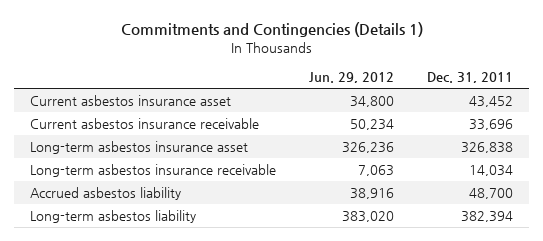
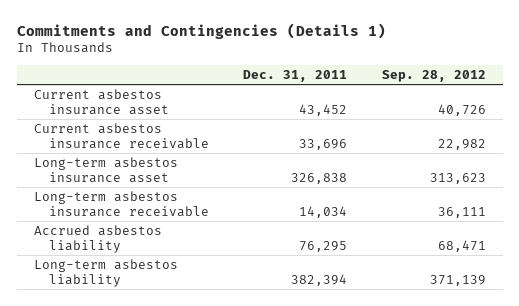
- | Jun. 29, 2012 | Dec. 31, 2011
+ | Dec. 31, 2011 | Sep. 28, 2012
- Accrued asbestos liability | 38,916 | 48,700
+ Accrued asbestos liability | 76,295 | 68,471

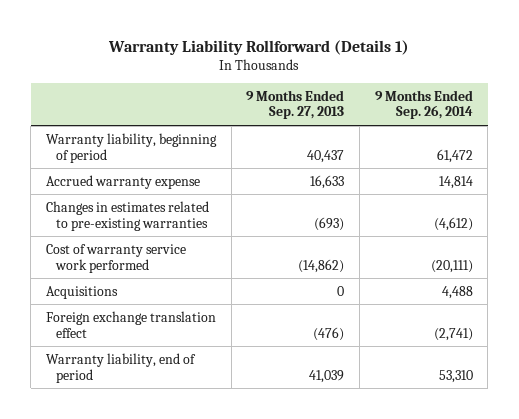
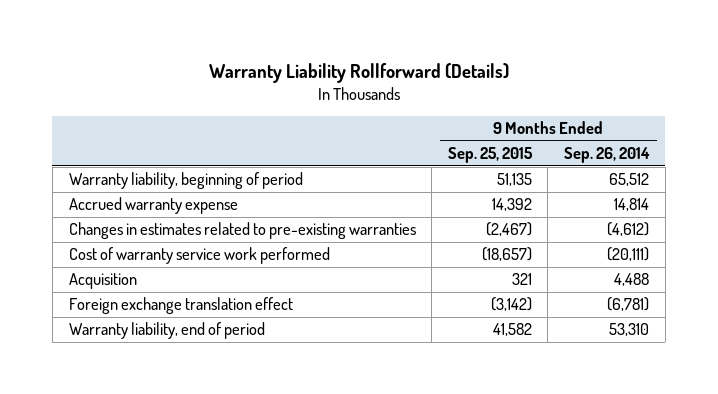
- Warranty Liability Rollforward (Details 1)
+ Warranty Liability Rollforward (Details)
- | 9 Months Ended Sep. 27, 2013 | 9 Months Ended Sep. 26, 2014
+ | 9 Months Ended Sep. 25, 2015 | 9 Months Ended Sep. 26, 2014
- Warranty liability, beginning of period | 40,437 | 61,472
+ Warranty liability, beginning of period | 51,135 | 65,512
- Acquisitions | 0 | 4,488
- Foreign exchange translation effect | (476) | (2,741)
+ Acquisition | 321 | 4,488
+ Foreign exchange translation effect | (3,142) | (6,781)

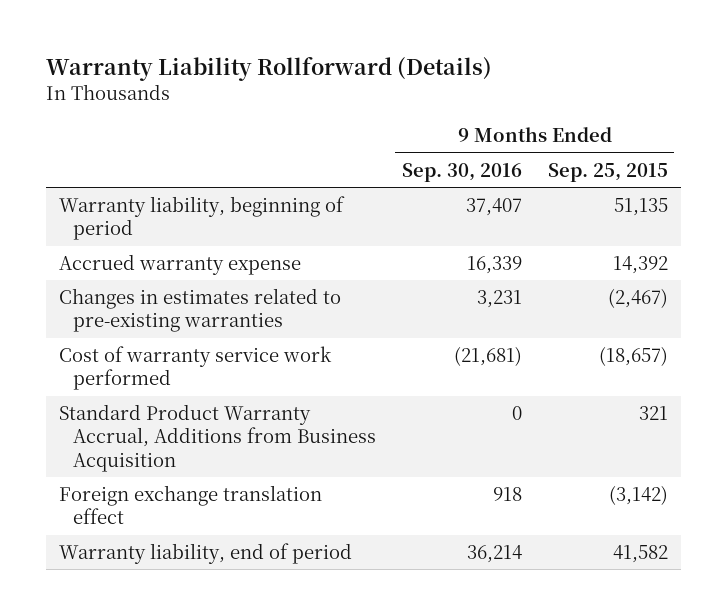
- | 9 Months Ended Sep. 25, 2015 | 9 Months Ended Sep. 26, 2014
+ | 9 Months Ended Sep. 30, 2016 | 9 Months Ended Sep. 25, 2015
- Acquisition | 321 | 4,488
+ Standard Product Warranty Accrual, Additions from Business Acquisition | 0 | 321

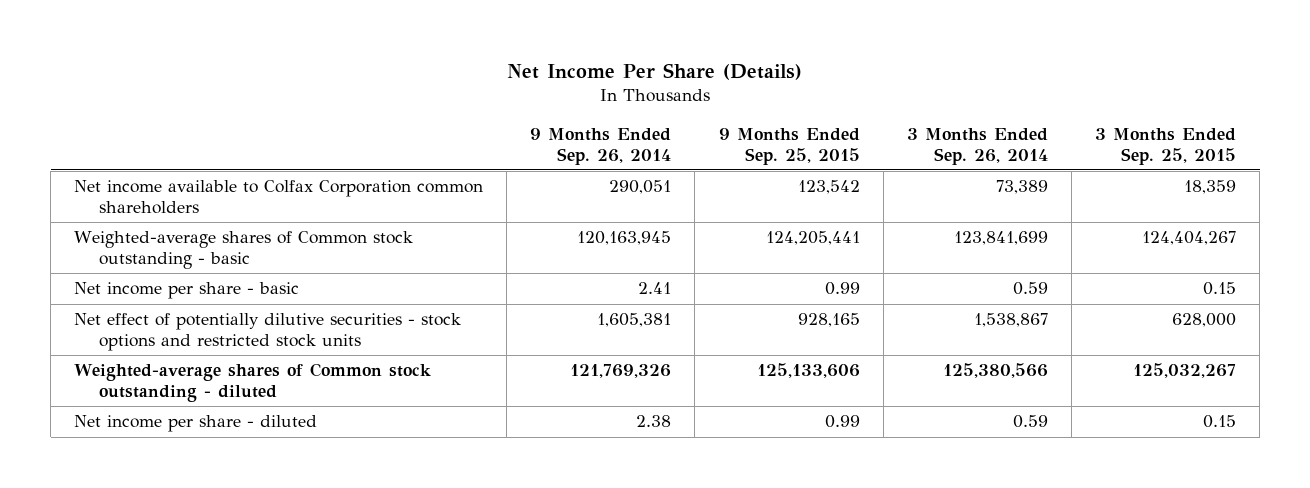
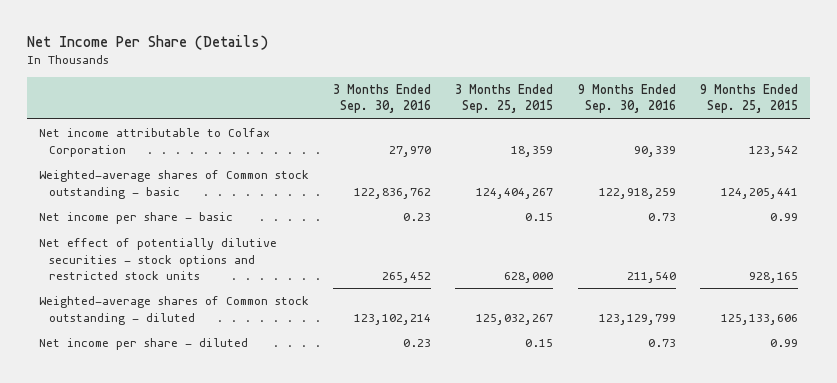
- | 9 Months Ended Sep. 26, 2014 | 9 Months Ended Sep. 25, 2015 | 3 Months Ended Sep. 26, 2014 | 3 Months Ended Sep. 25, 2015
+ | 3 Months Ended Sep. 30, 2016 | 3 Months Ended Sep. 25, 2015 | 9 Months Ended Sep. 30, 2016 | 9 Months Ended Sep. 25, 2015
- Net income available to Colfax Corporation common shareholders | 290,051 | 123,542 | 73,389 | 18,359
+ Net income attributable to Colfax Corporation | 27,970 | 18,359 | 90,339 | 123,542

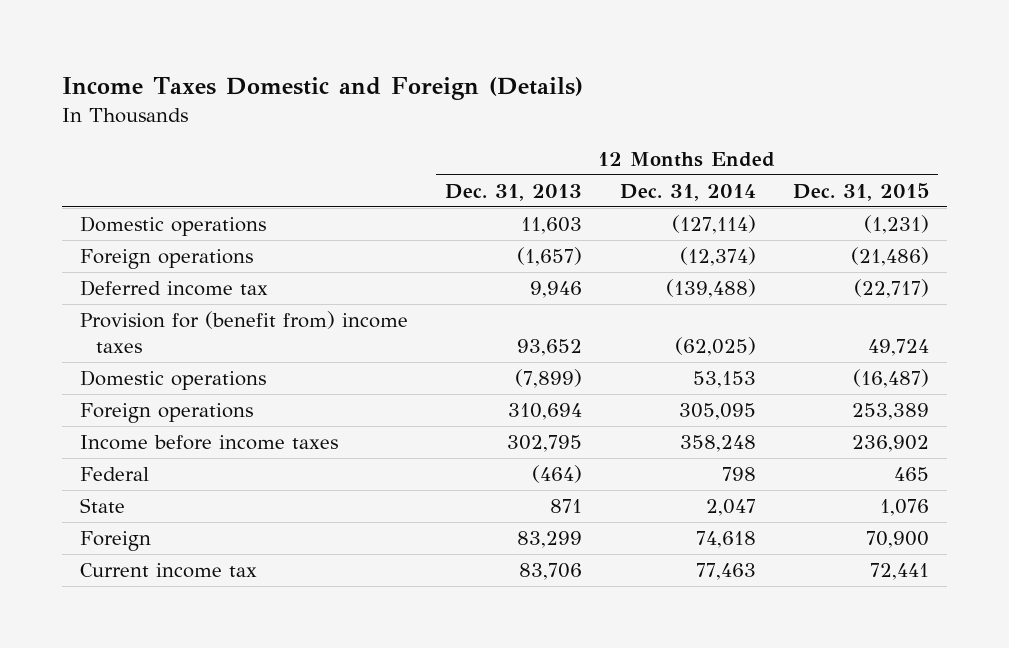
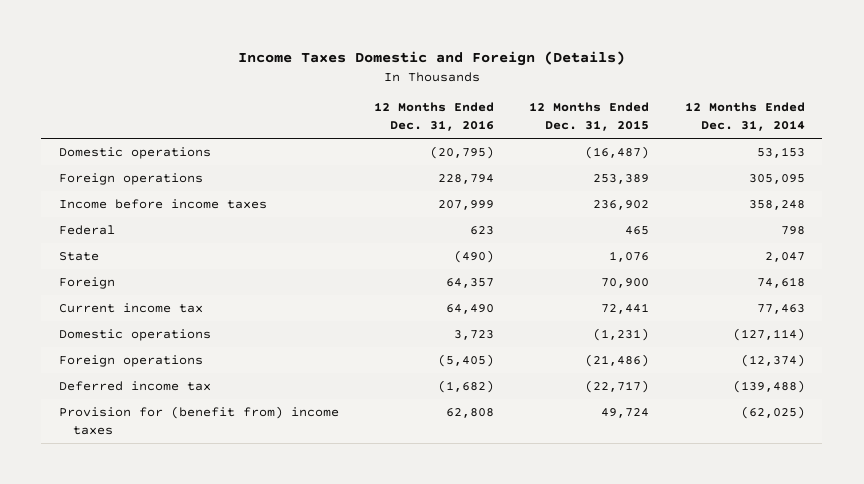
- | 12 Months Ended Dec. 31, 2013 | 12 Months Ended Dec. 31, 2014 | 12 Months Ended Dec. 31, 2015
+ | 12 Months Ended Dec. 31, 2016 | 12 Months Ended Dec. 31, 2015 | 12 Months Ended Dec. 31, 2014
moved down: Domestic operations | 3,723 | (1,231) | (127,114)
moved down: Foreign operations | (5,405) | (21,486) | (12,374)
moved down: Deferred income tax | (1,682) | (22,717) | (139,488)
moved down: Provision for (benefit from) income taxes | 62,808 | 49,724 | (62,025)

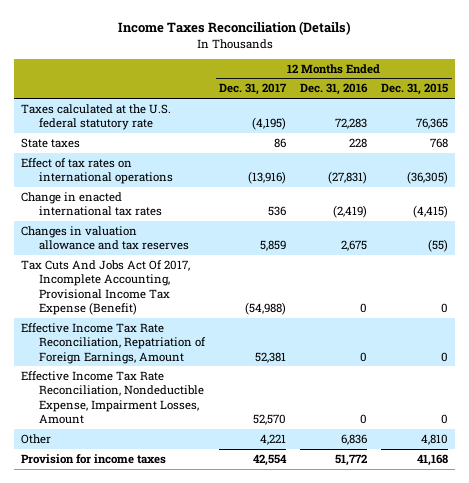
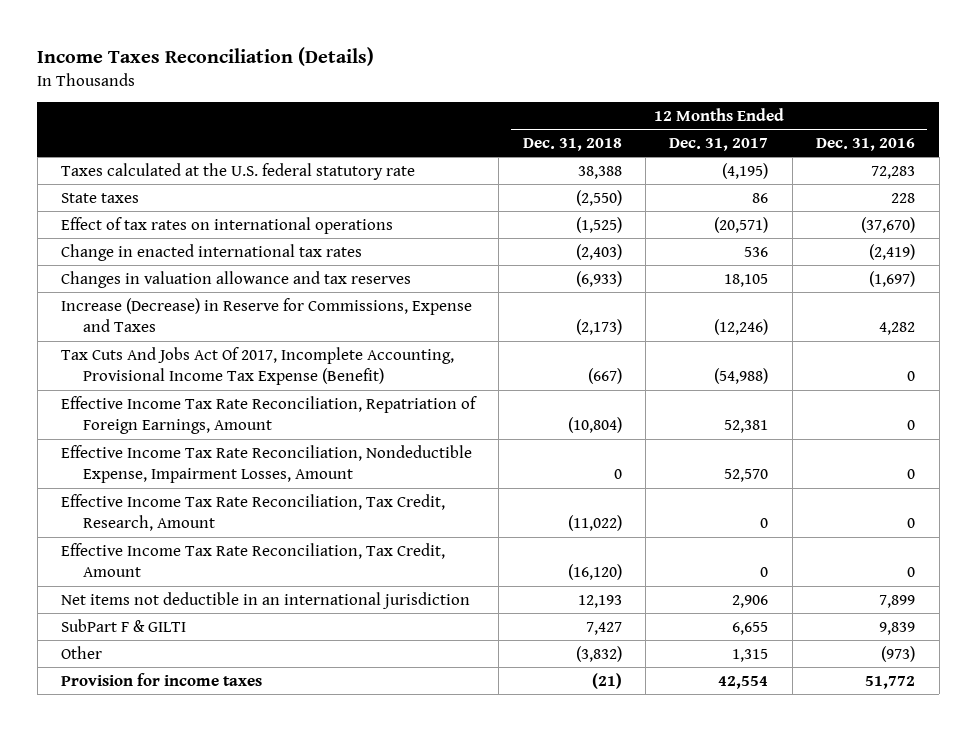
- | 12 Months Ended Dec. 31, 2017 | 12 Months Ended Dec. 31, 2016 | 12 Months Ended Dec. 31, 2015
+ | 12 Months Ended Dec. 31, 2018 | 12 Months Ended Dec. 31, 2017 | 12 Months Ended Dec. 31, 2016
- Effect of tax rates on international operations | (13,916) | (27,831) | (36,305)
+ Effect of tax rates on international operations | (1,525) | (20,571) | (37,670)
- Changes in valuation allowance and tax reserves | 5,859 | 2,675 | (55)
+ Changes in valuation allowance and tax reserves | (6,933) | 18,105 | (1,697)
+ Increase (Decrease) in Reserve for Commissions, Expense and Taxes | (2,173) | (12,246) | 4,282
- Other | 4,221 | 6,836 | 4,810
+ Effective Income Tax Rate Reconciliation, Tax Credit, Research, Amount | (11,022) | 0 | 0
+ Effective Income Tax Rate Reconciliation, Tax Credit, Amount | (16,120) | 0 | 0
+ Net items not deductible in an international jurisdiction | 12,193 | 2,906 | 7,899
+ SubPart F & GILTI | 7,427 | 6,655 | 9,839
+ Other | (3,832) | 1,315 | (973)

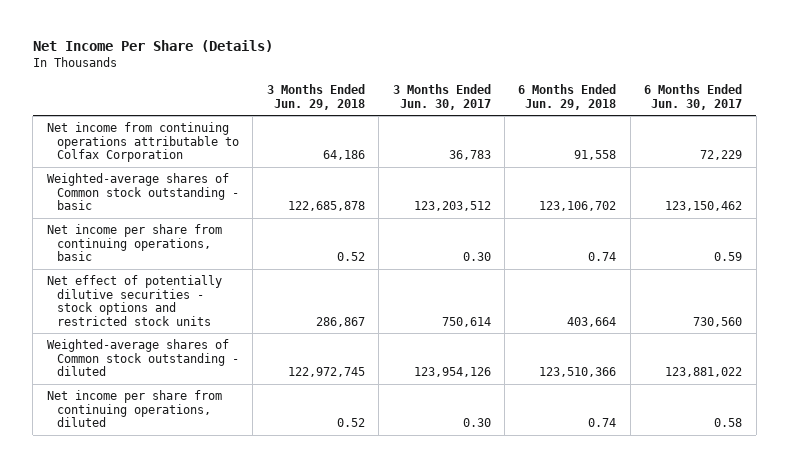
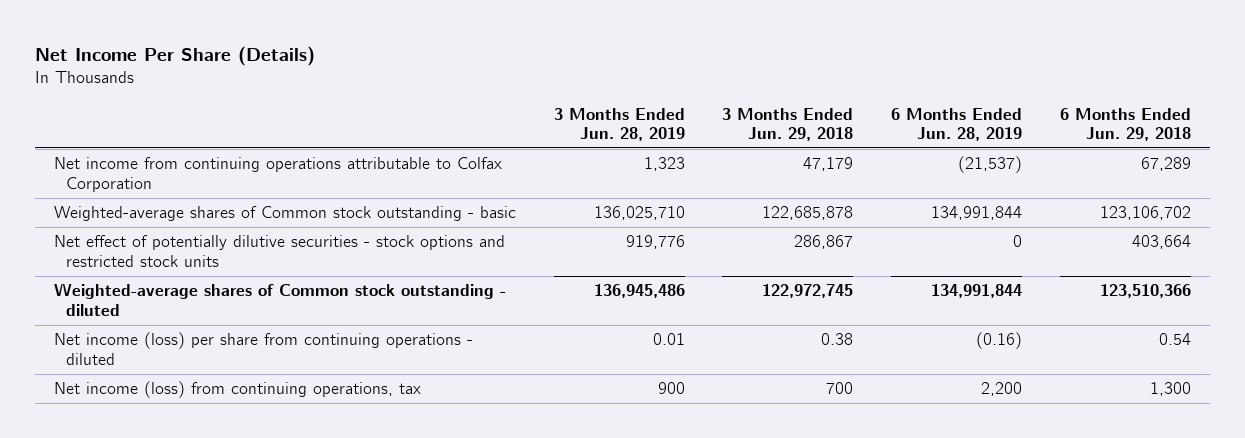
- | 3 Months Ended Jun. 29, 2018 | 3 Months Ended Jun. 30, 2017 | 6 Months Ended Jun. 29, 2018 | 6 Months Ended Jun. 30, 2017
+ | 3 Months Ended Jun. 28, 2019 | 3 Months Ended Jun. 29, 2018 | 6 Months Ended Jun. 28, 2019 | 6 Months Ended Jun. 29, 2018
- Net income from continuing operations attributable to Colfax Corporation | 64,186 | 36,783 | 91,558 | 72,229
+ Net income from continuing operations attributable to Colfax Corporation | 1,323 | 47,179 | (21,537) | 67,289
- Net income per share from continuing operations, basic | 0.52 | 0.30 | 0.74 | 0.59
- Net income per share from continuing operations, diluted | 0.52 | 0.30 | 0.74 | 0.58
+ Net income (loss) per share from continuing operations - diluted | 0.01 | 0.38 | (0.16) | 0.54
+ Net income (loss) from continuing operations, tax | 900 | 700 | 2,200 | 1,300

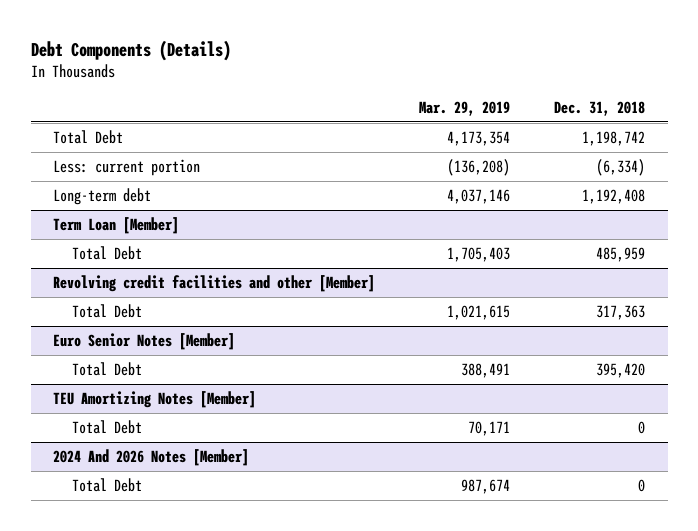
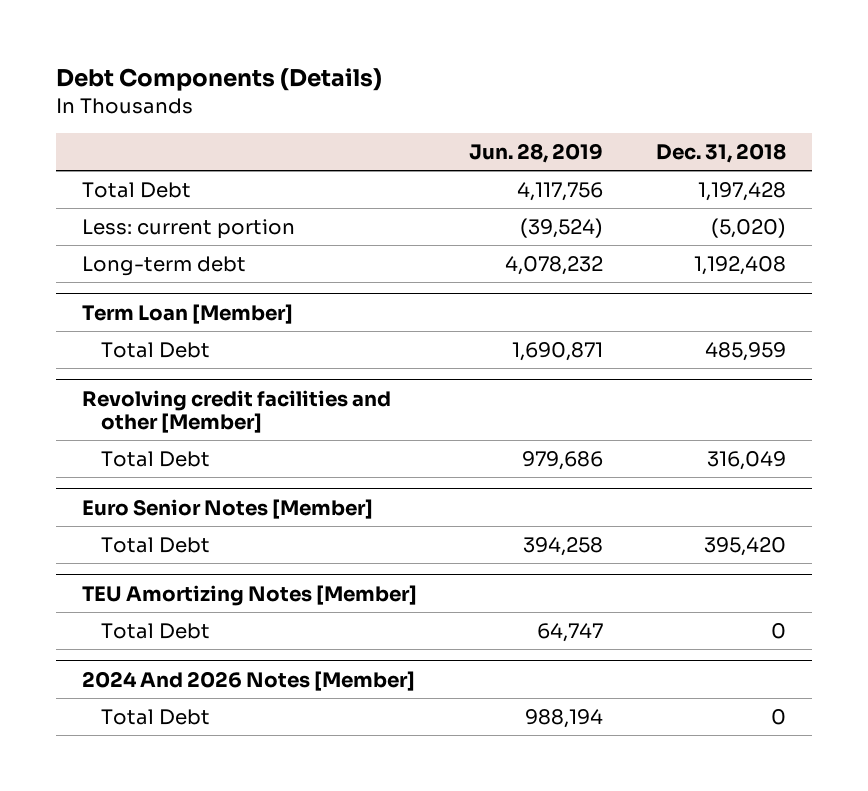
- | Mar. 29, 2019 | Dec. 31, 2018
+ | Jun. 28, 2019 | Dec. 31, 2018
- Total Debt | 4,173,354 | 1,198,742
- Less: current portion | (136,208) | (6,334)
+ Total Debt | 4,117,756 | 1,197,428
+ Less: current portion | (39,524) | (5,020)
@ Revolving credit facilities and other [Member]
- Total Debt | 1,021,615 | 317,363
+ Total Debt | 979,686 | 316,049

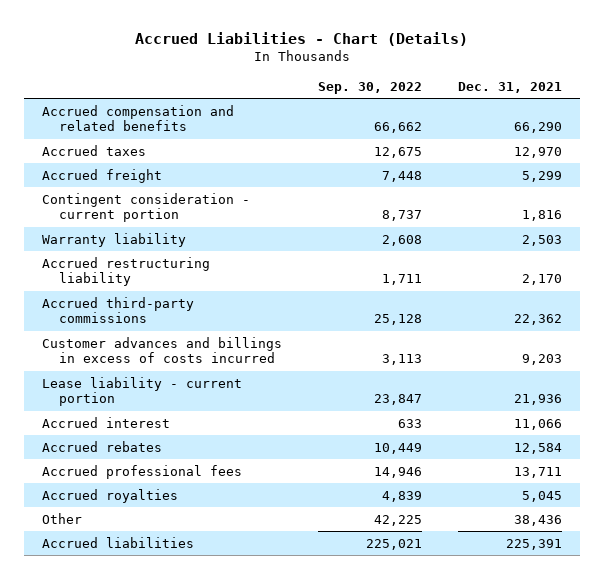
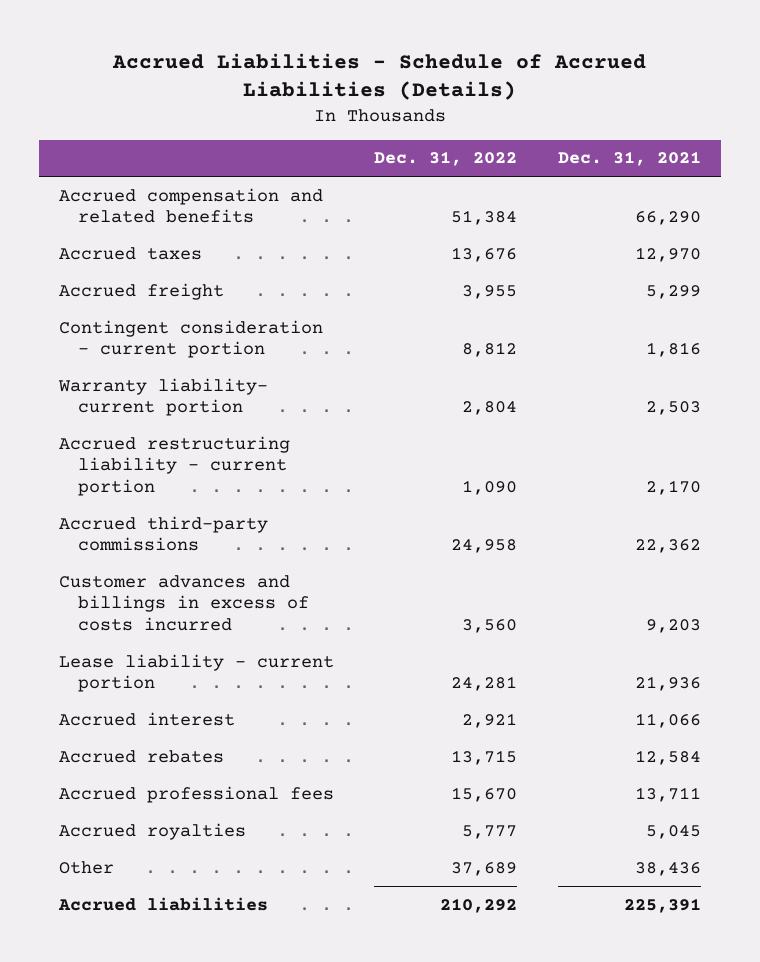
- Accrued Liabilities - Chart (Details)
+ Accrued Liabilities - Schedule of Accrued Liabilities (Details)
- | Sep. 30, 2022 | Dec. 31, 2021
+ | Dec. 31, 2022 | Dec. 31, 2021
- Warranty liability | 2,608 | 2,503
- Accrued restructuring liability | 1,711 | 2,170
+ Warranty liability- current portion | 2,804 | 2,503
+ Accrued restructuring liability - current portion | 1,090 | 2,170

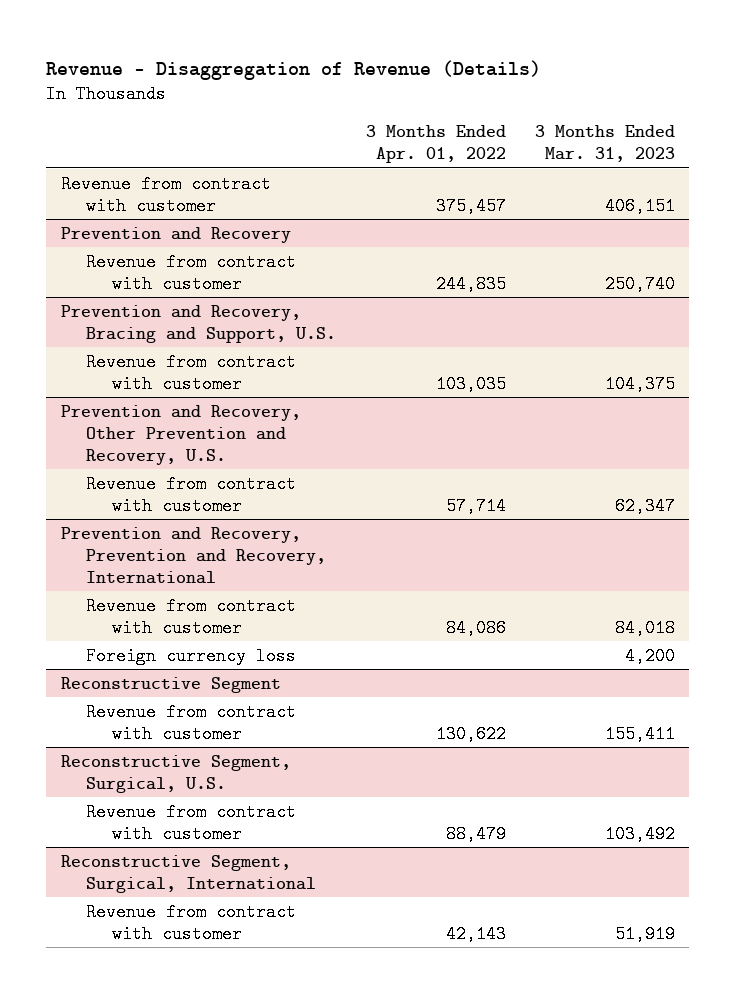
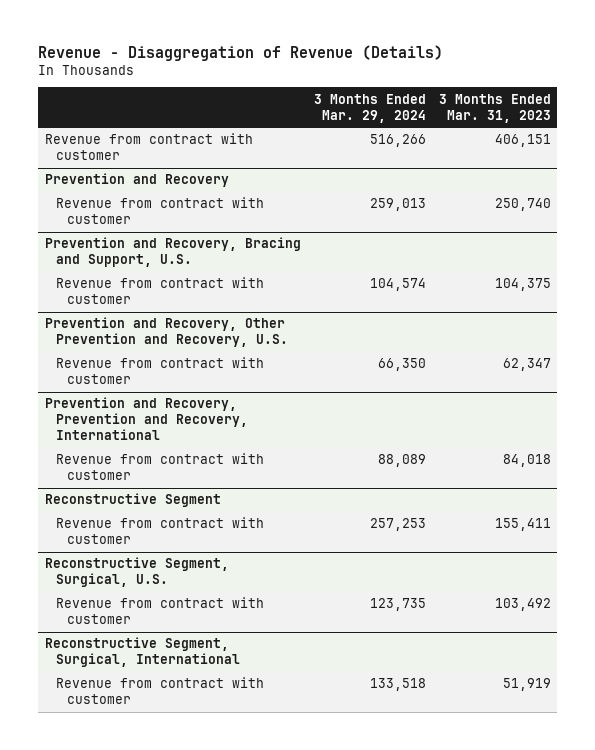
- | 3 Months Ended Apr. 01, 2022 | 3 Months Ended Mar. 31, 2023
+ | 3 Months Ended Mar. 29, 2024 | 3 Months Ended Mar. 31, 2023
@ Prevention and Recovery, Prevention and Recovery, International
- Foreign currency loss | | 4,200

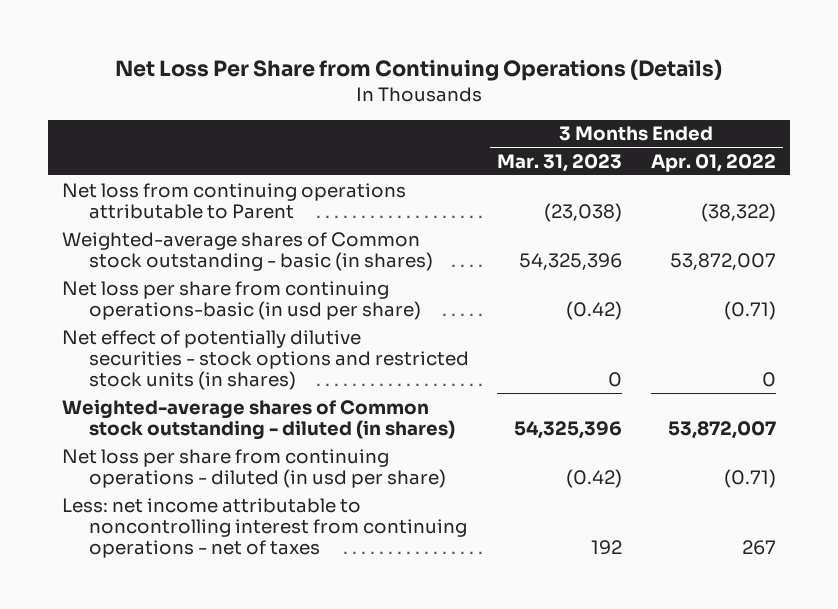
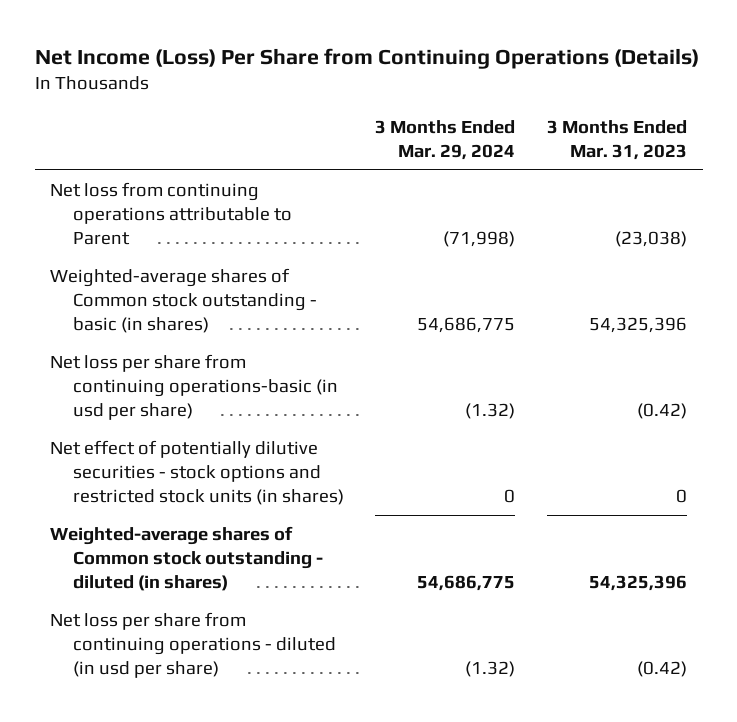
- Net Loss Per Share from Continuing Operations (Details)
+ Net Income (Loss) Per Share from Continuing Operations (Details)
- | 3 Months Ended Mar. 31, 2023 | 3 Months Ended Apr. 01, 2022
+ | 3 Months Ended Mar. 29, 2024 | 3 Months Ended Mar. 31, 2023
- Less: net income attributable to noncontrolling interest from continuing operations - net of taxes | 192 | 267

